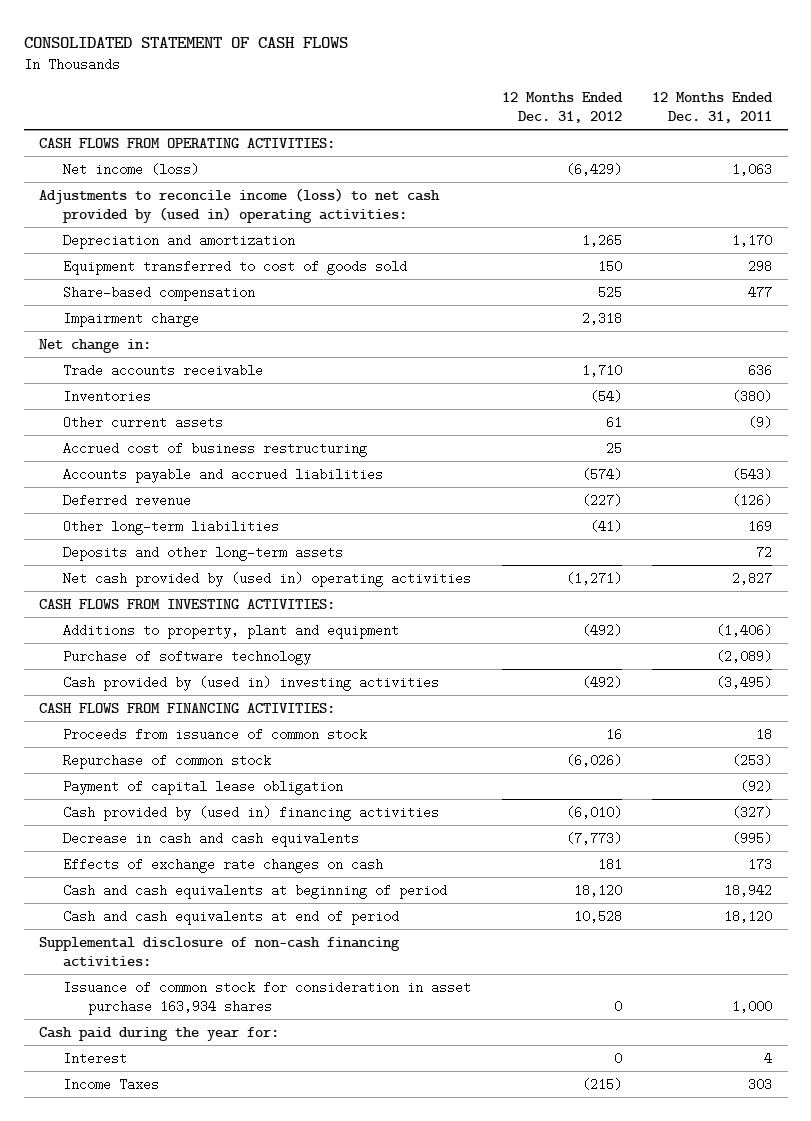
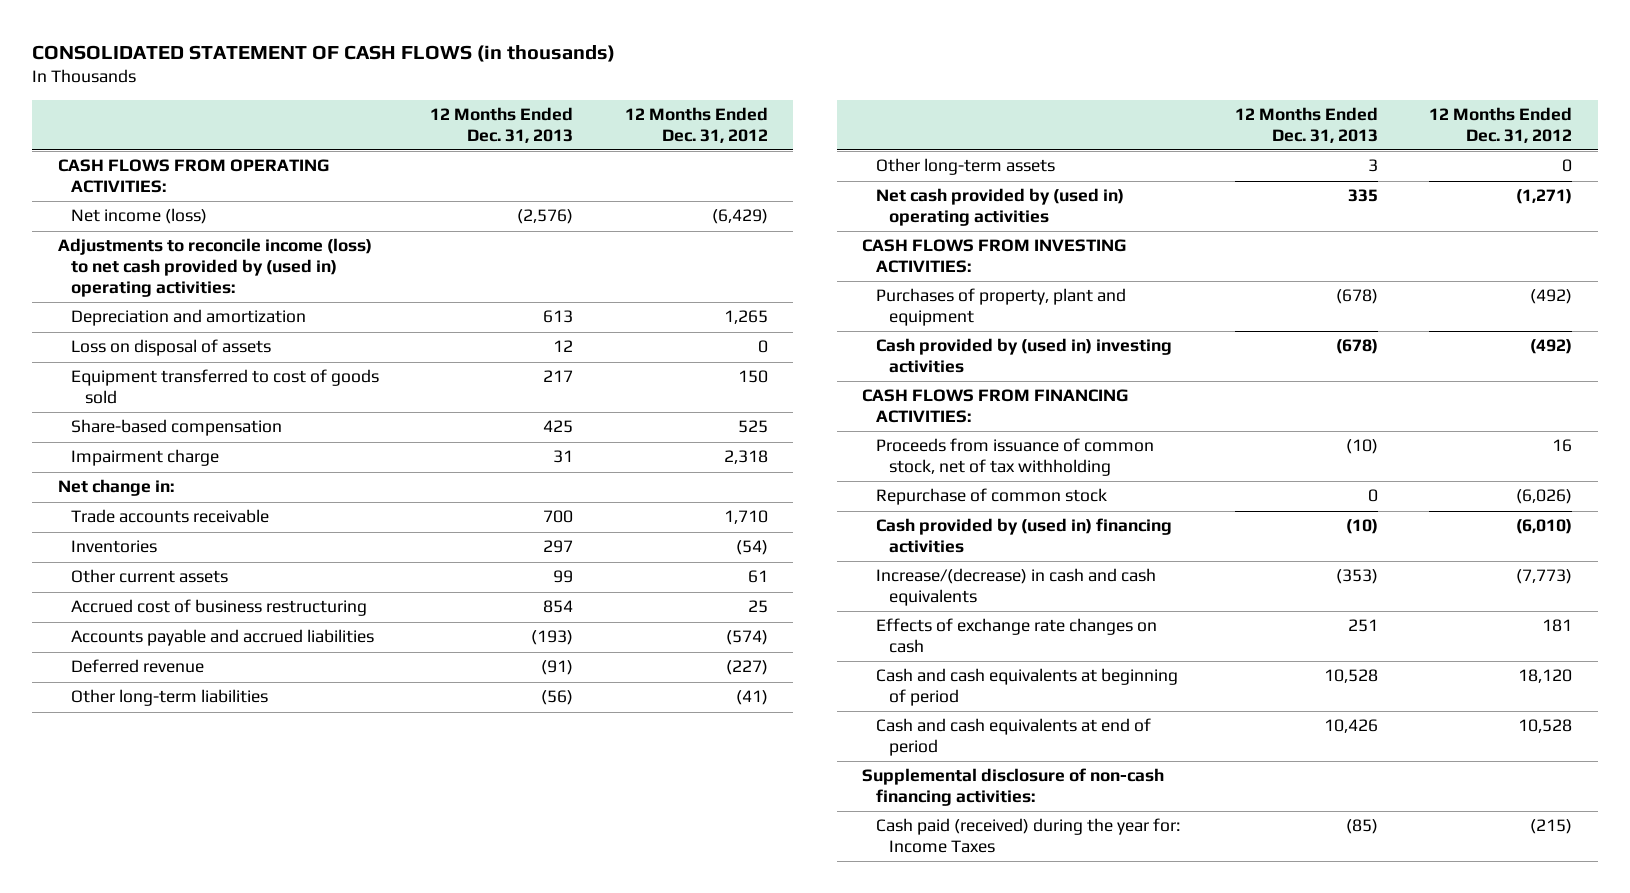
- CONSOLIDATED STATEMENT OF CASH FLOWS
+ CONSOLIDATED STATEMENT OF CASH FLOWS (in thousands)
- | 12 Months Ended Dec. 31, 2012 | 12 Months Ended Dec. 31, 2011
+ | 12 Months Ended Dec. 31, 2013 | 12 Months Ended Dec. 31, 2012
+ Loss on disposal of assets | 12 | 0
- Deposits and other long-term assets | | 72
+ Other long-term assets | 3 | 0
- Additions to property, plant and equipment | (492) | (1,406)
- Purchase of software technology | | (2,089)
+ Purchases of property, plant and equipment | (678) | (492)
- Proceeds from issuance of common stock | 16 | 18
+ Proceeds from issuance of common stock, net of tax withholding | (10) | 16
- Payment of capital lease obligation | | (92)
- Decrease in cash and cash equivalents | (7,773) | (995)
+ Increase/(decrease) in cash and cash equivalents | (353) | (7,773)
- Issuance of common stock for consideration in asset purchase 163,934 shares | 0 | 1,000
- Cash paid during the year for:
- Interest | 0 | 4
- Income Taxes | (215) | 303
+ Cash paid (received) during the year for: Income Taxes | (85) | (215)

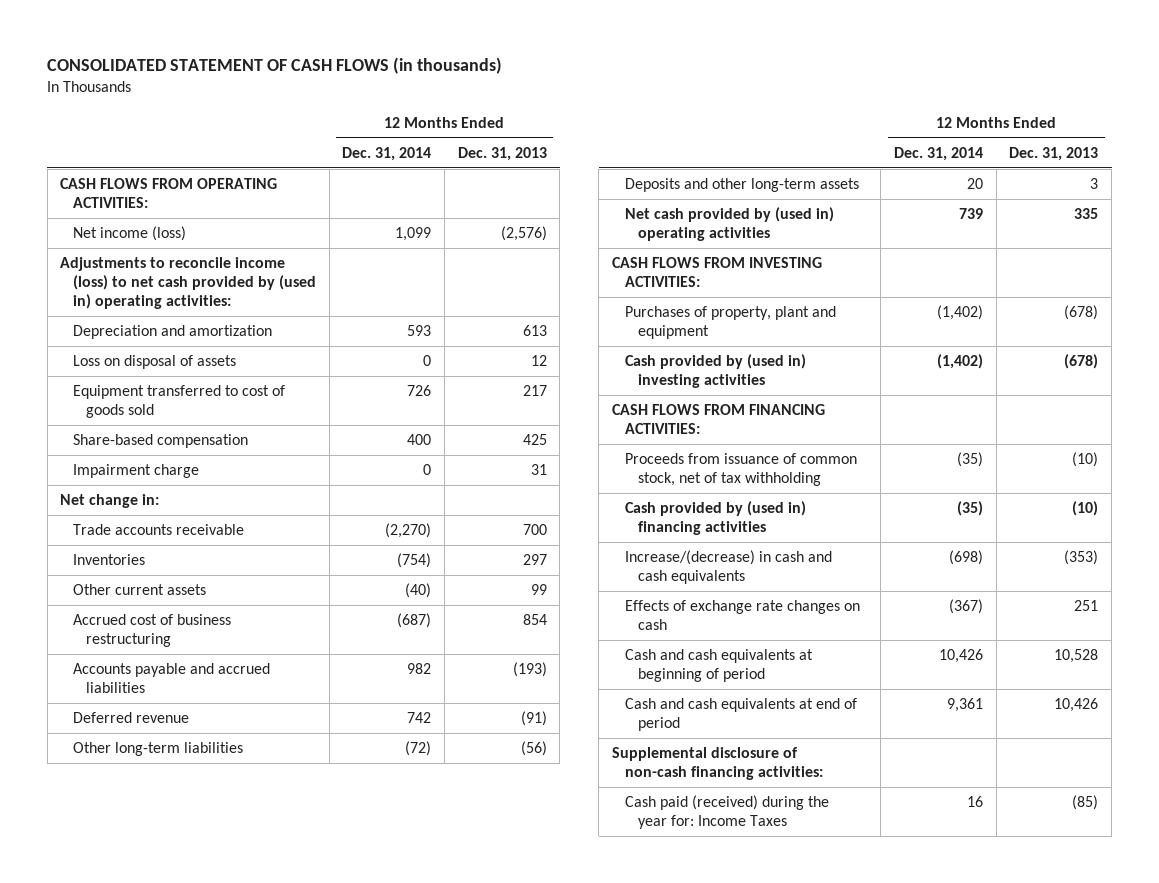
- | 12 Months Ended Dec. 31, 2013 | 12 Months Ended Dec. 31, 2012
+ | 12 Months Ended Dec. 31, 2014 | 12 Months Ended Dec. 31, 2013
- Other long-term assets | 3 | 0
+ Deposits and other long-term assets | 20 | 3
- Repurchase of common stock | 0 | (6,026)

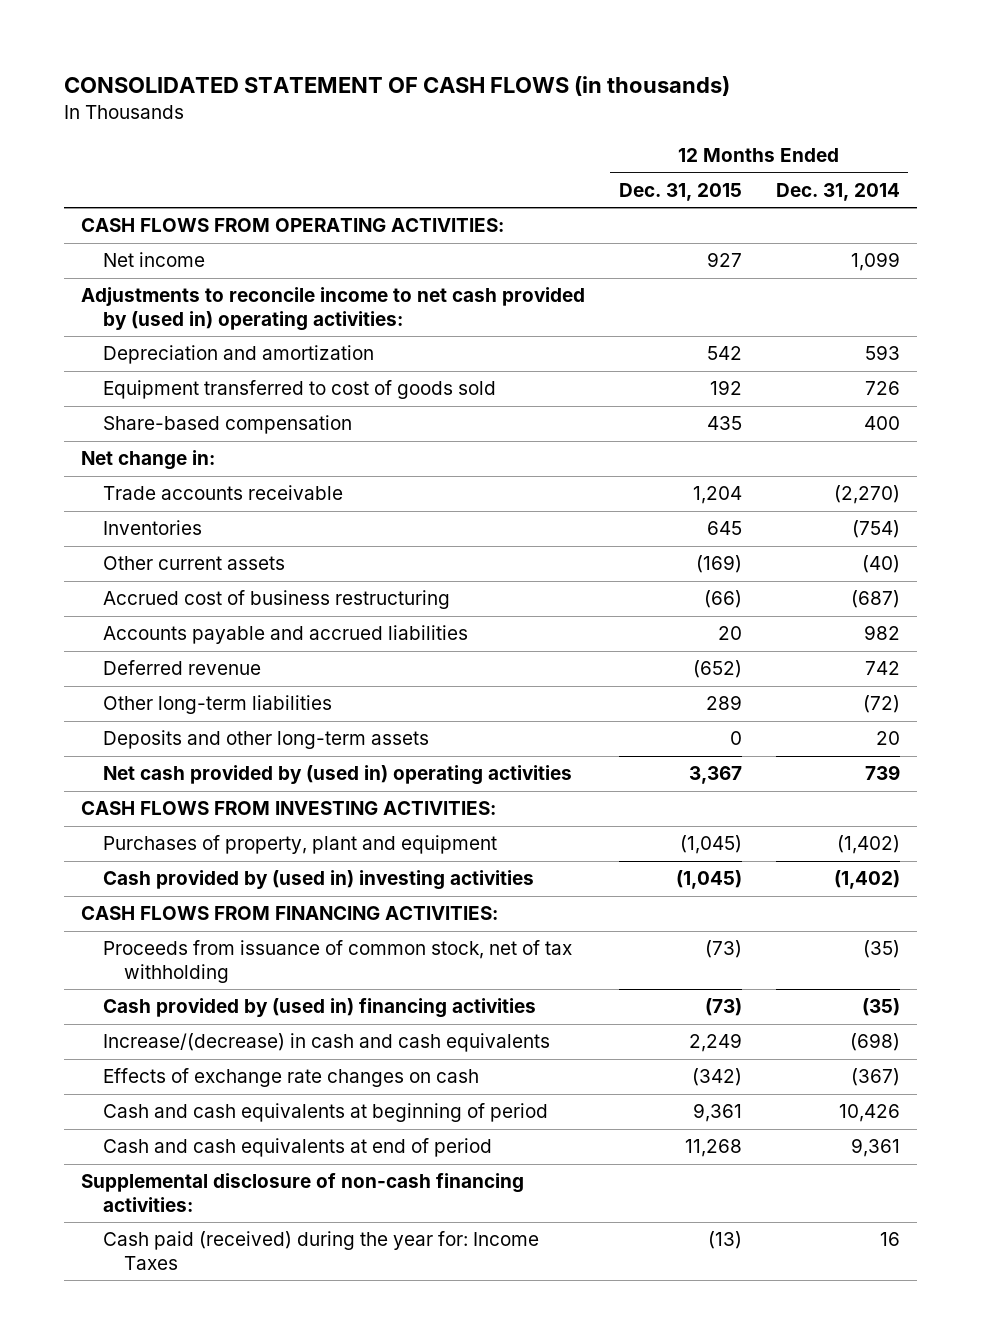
- | 12 Months Ended Dec. 31, 2014 | 12 Months Ended Dec. 31, 2013
+ | 12 Months Ended Dec. 31, 2015 | 12 Months Ended Dec. 31, 2014
- Net income (loss) | 1,099 | (2,576)
- Adjustments to reconcile income (loss) to net cash provided by (used in) operating activities:
+ Net income | 927 | 1,099
+ Adjustments to reconcile income to net cash provided by (used in) operating activities:
- Loss on disposal of assets | 0 | 12
- Impairment charge | 0 | 31

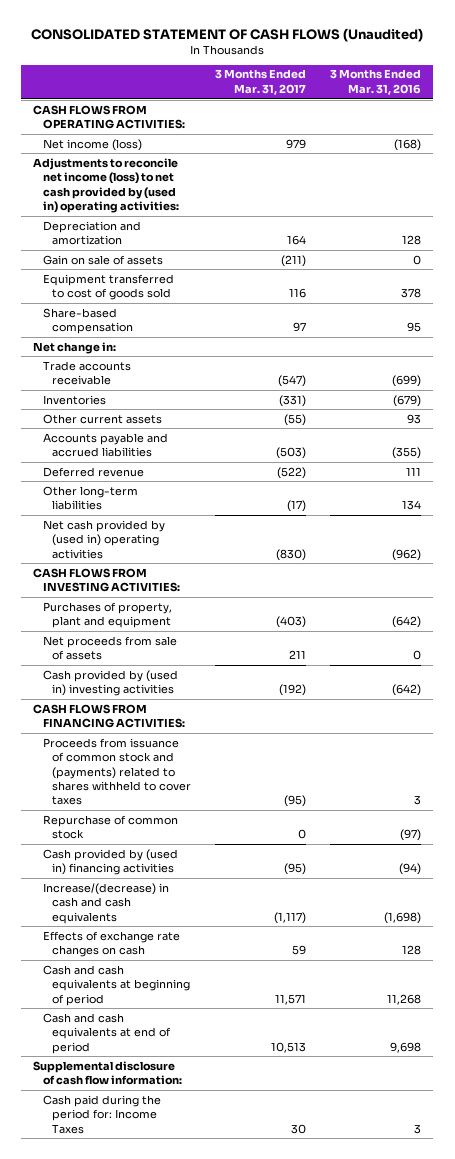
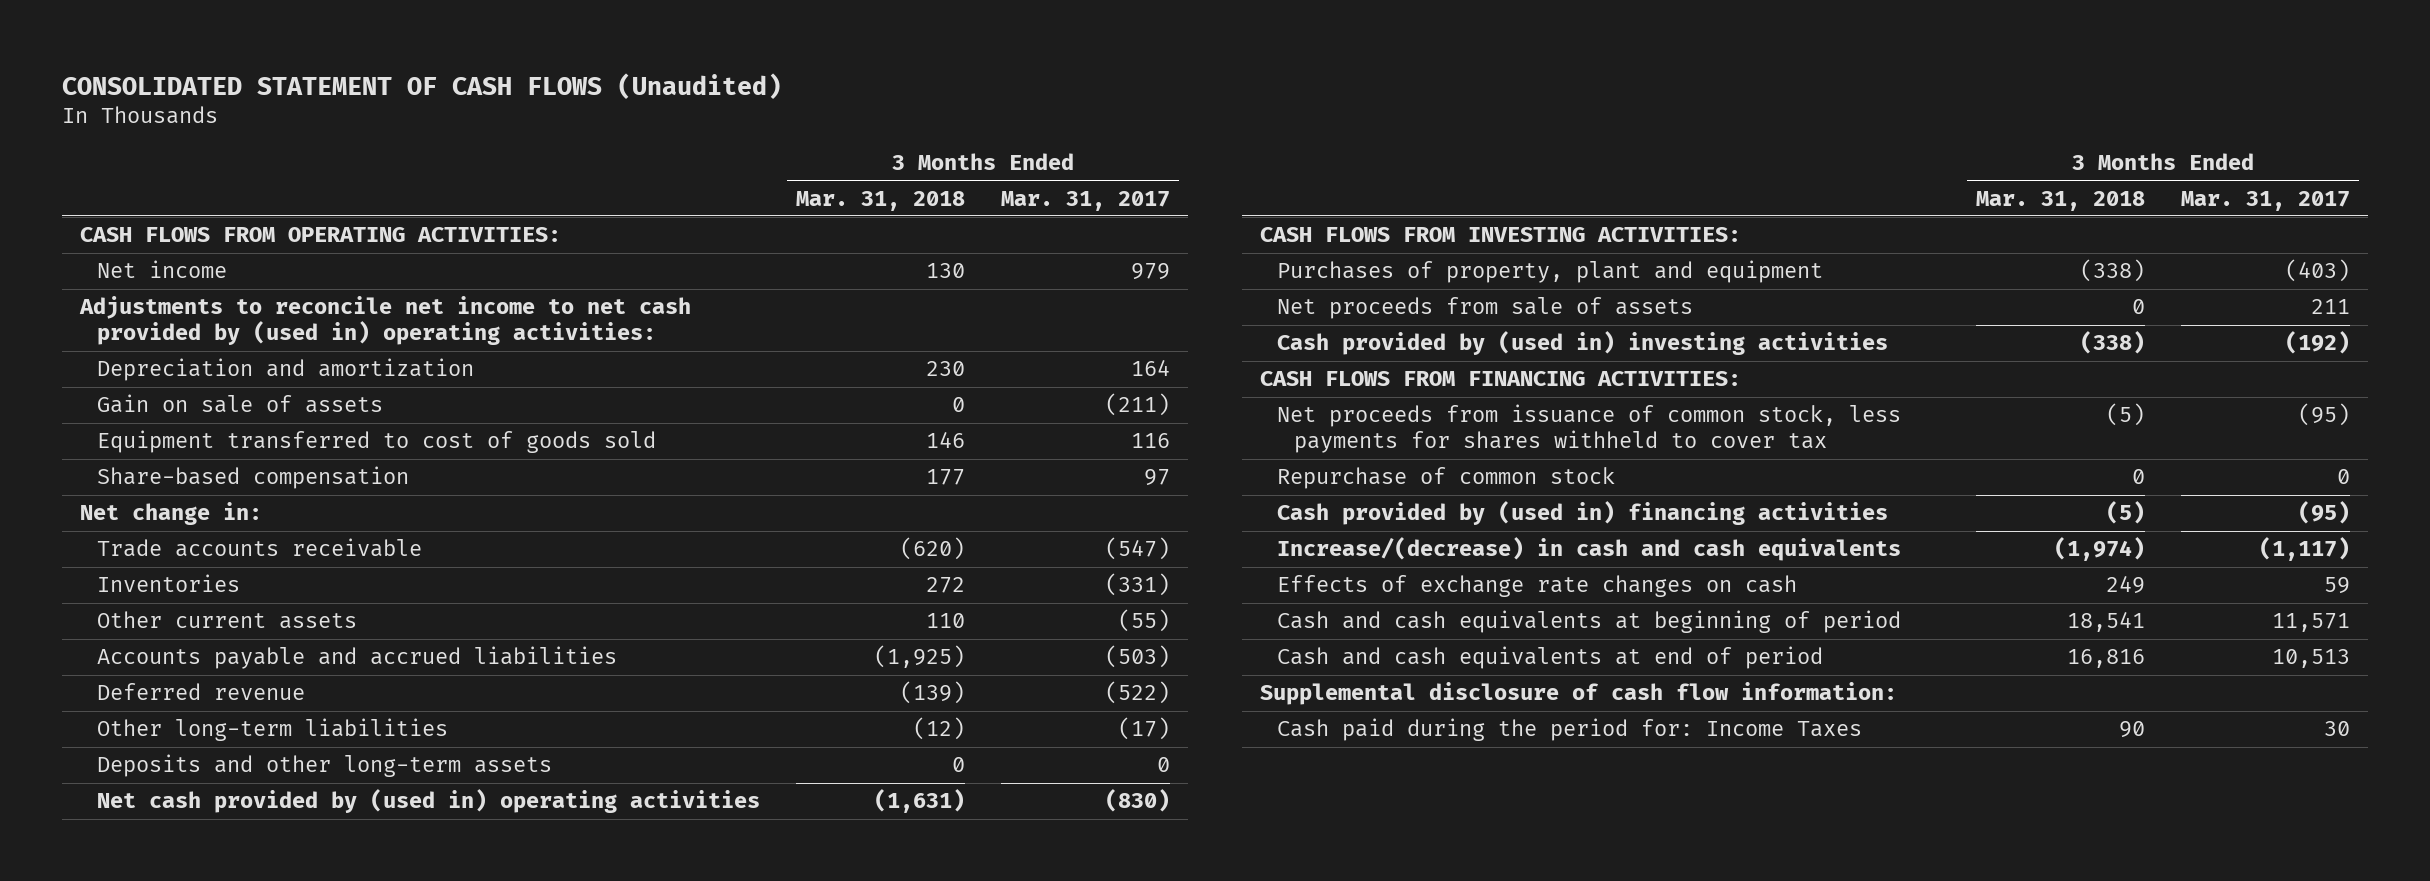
- | 3 Months Ended Mar. 31, 2017 | 3 Months Ended Mar. 31, 2016
+ | 3 Months Ended Mar. 31, 2018 | 3 Months Ended Mar. 31, 2017
- Net income (loss) | 979 | (168)
- Adjustments to reconcile net income (loss) to net cash provided by (used in) operating activities:
+ Net income | 130 | 979
+ Adjustments to reconcile net income to net cash provided by (used in) operating activities:
+ Deposits and other long-term assets | 0 | 0
- Proceeds from issuance of common stock and (payments) related to shares withheld to cover taxes | (95) | 3
+ Net proceeds from issuance of common stock, less payments for shares withheld to cover tax | (5) | (95)

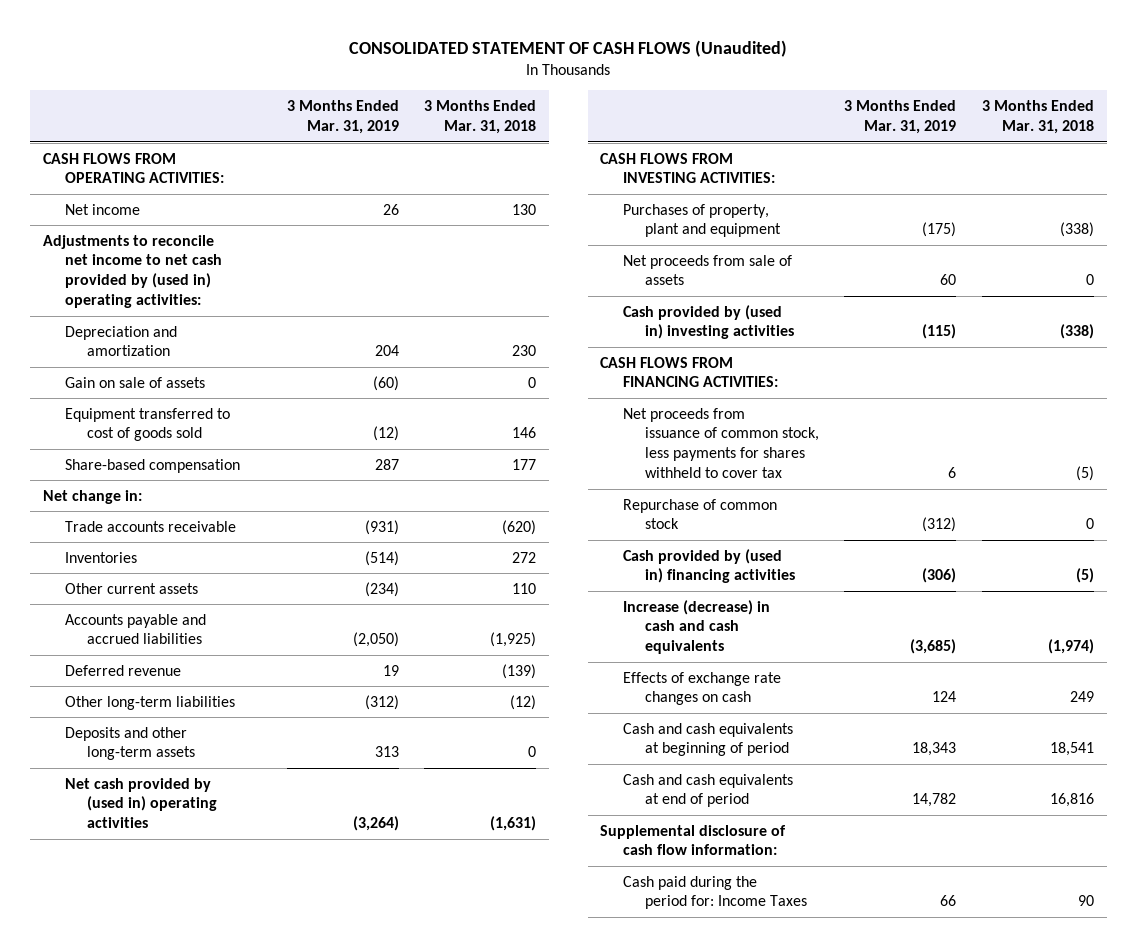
- | 3 Months Ended Mar. 31, 2018 | 3 Months Ended Mar. 31, 2017
+ | 3 Months Ended Mar. 31, 2019 | 3 Months Ended Mar. 31, 2018
- Increase/(decrease) in cash and cash equivalents | (1,974) | (1,117)
+ Increase (decrease) in cash and cash equivalents | (3,685) | (1,974)

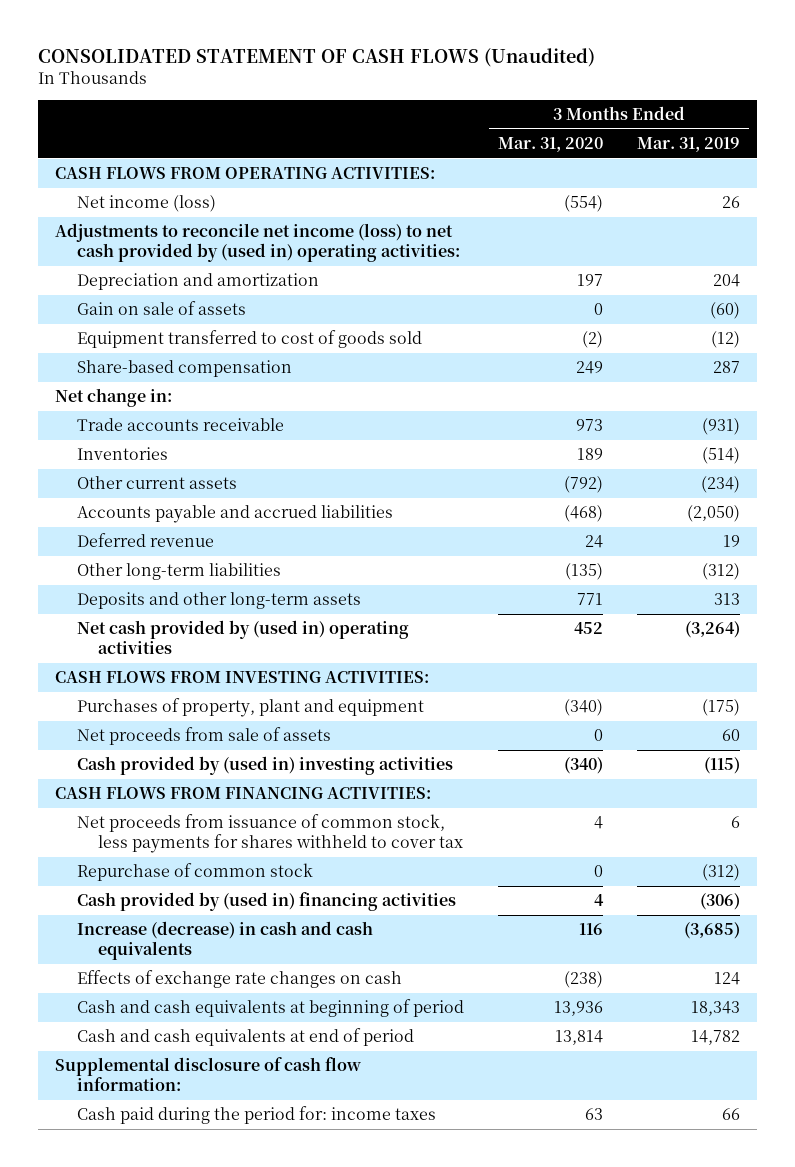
- | 3 Months Ended Mar. 31, 2019 | 3 Months Ended Mar. 31, 2018
+ | 3 Months Ended Mar. 31, 2020 | 3 Months Ended Mar. 31, 2019
- Net income | 26 | 130
- Adjustments to reconcile net income to net cash provided by (used in) operating activities:
+ Net income (loss) | (554) | 26
+ Adjustments to reconcile net income (loss) to net cash provided by (used in) operating activities:
- Cash paid during the period for: Income Taxes | 66 | 90
+ Cash paid during the period for: income taxes | 63 | 66

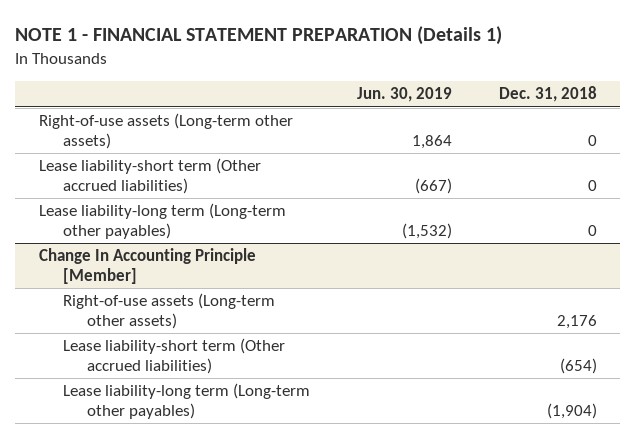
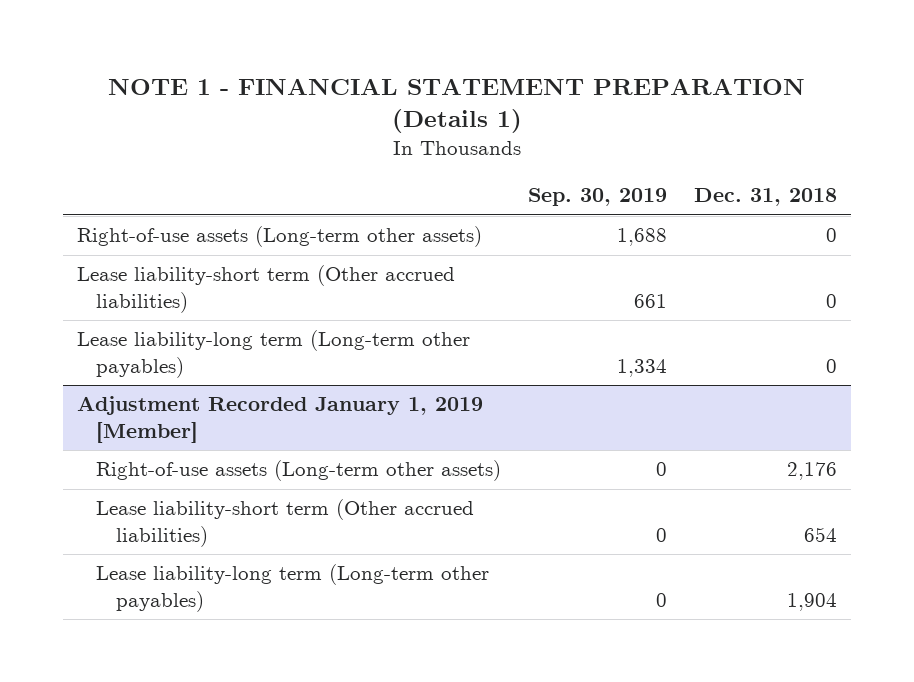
- | Jun. 30, 2019 | Dec. 31, 2018
+ | Sep. 30, 2019 | Dec. 31, 2018
- Change In Accounting Principle [Member]
+ Adjustment Recorded January 1, 2019 [Member]
- Lease liability-short term (Other accrued liabilities) | | (654)
- Lease liability-long term (Long-term other payables) | | (1,904)
+ Lease liability-short term (Other accrued liabilities) | 0 | 654
+ Lease liability-long term (Long-term other payables) | 0 | 1,904

